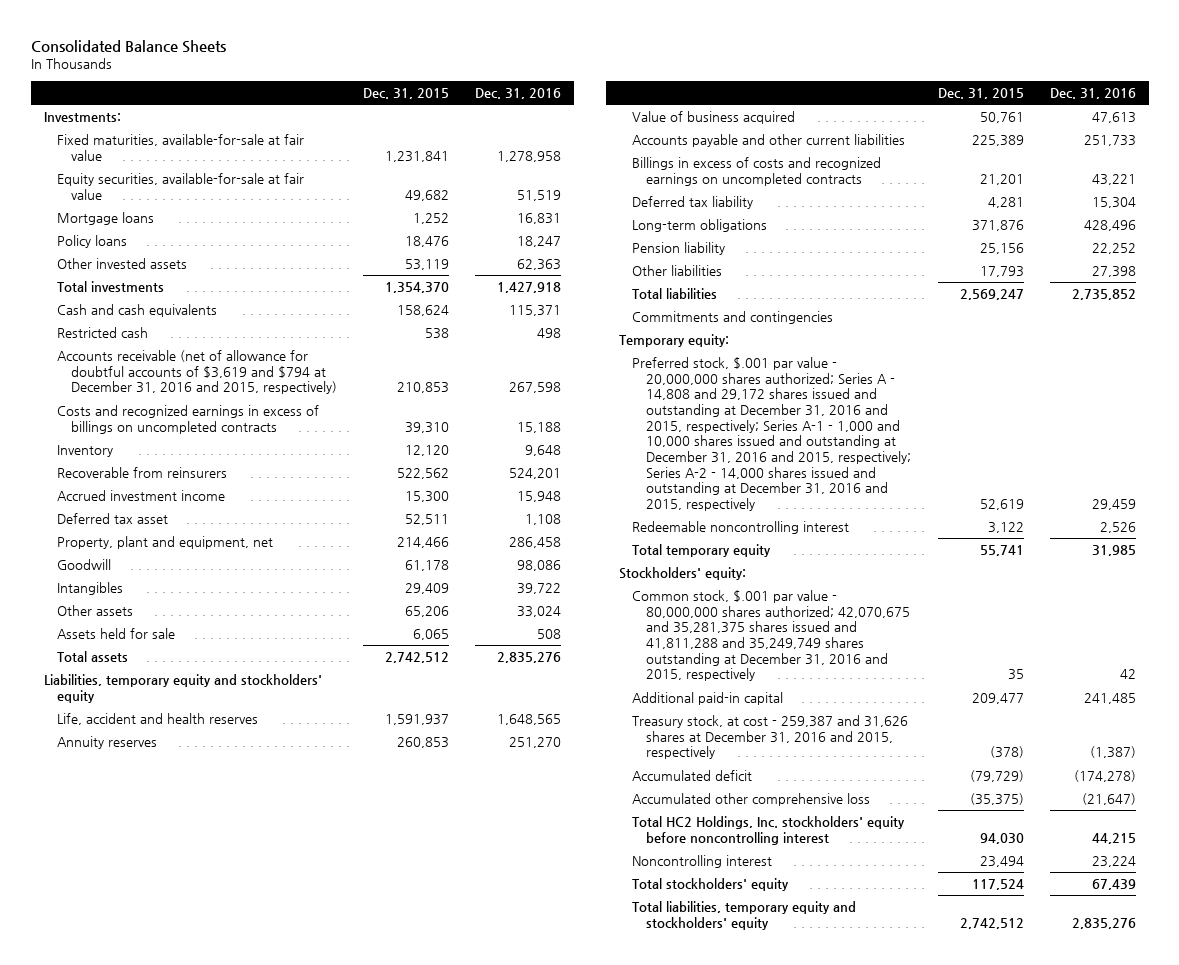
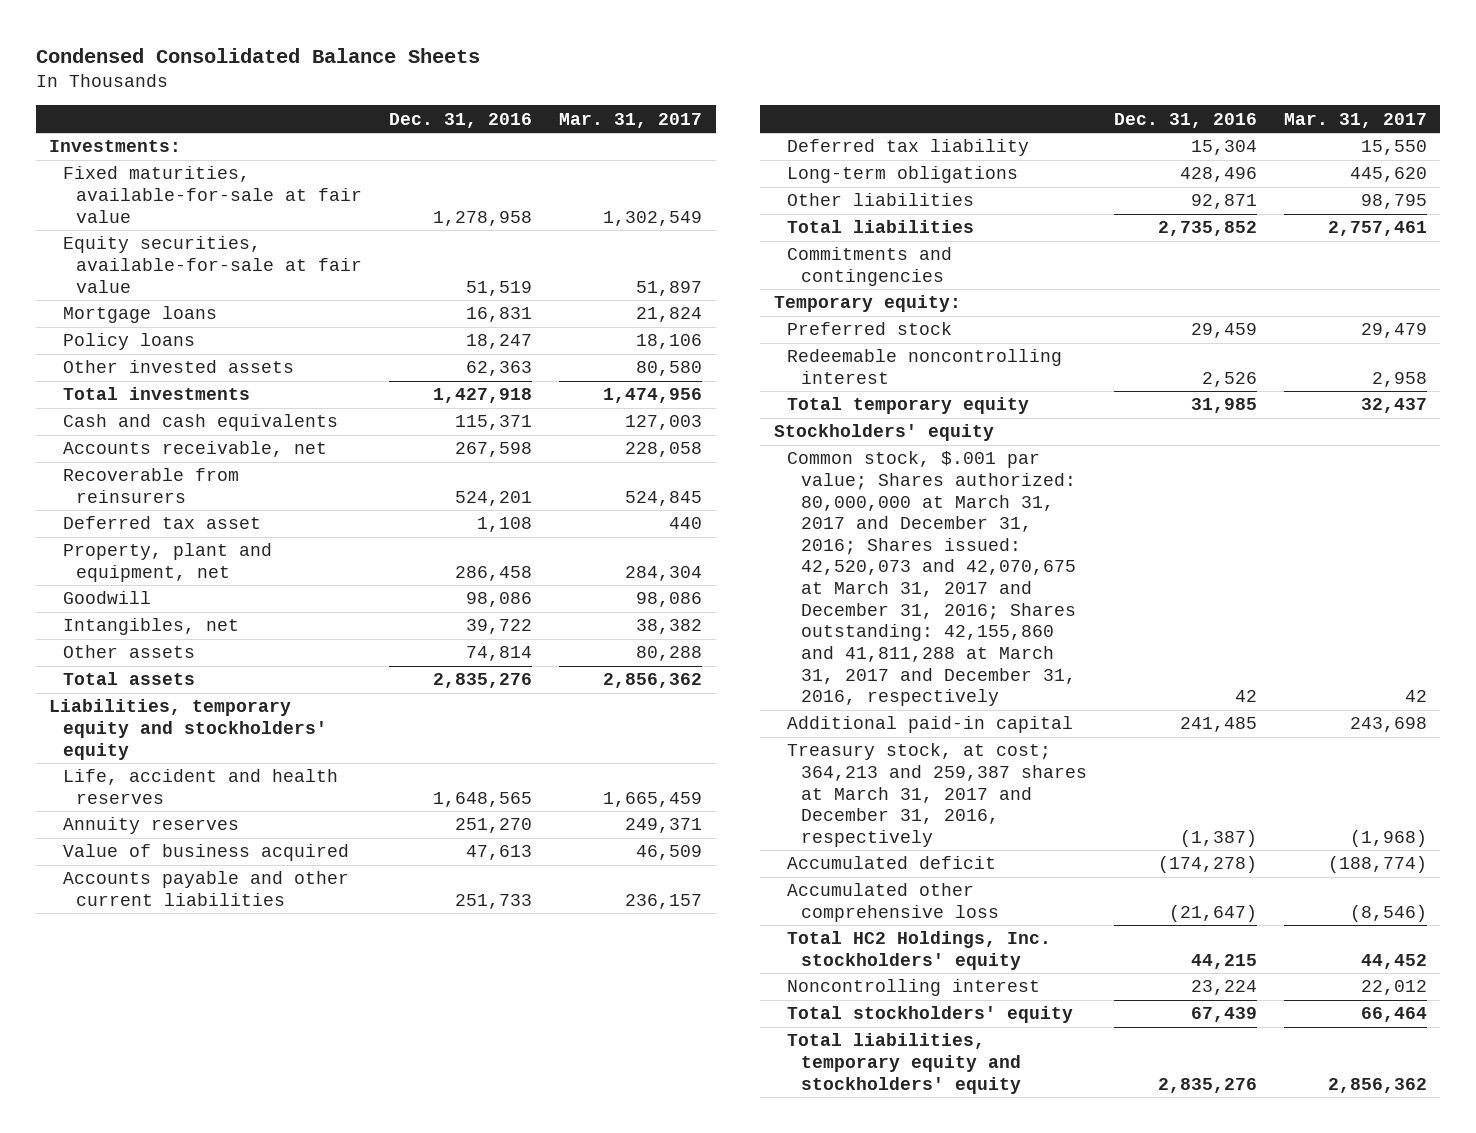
- Consolidated Balance Sheets
+ Condensed Consolidated Balance Sheets
- | Dec. 31, 2015 | Dec. 31, 2016
+ | Dec. 31, 2016 | Mar. 31, 2017
- Restricted cash | 538 | 498
- Accounts receivable (net of allowance for doubtful accounts of $3,619 and $794 at December 31, 2016 and 2015, respectively) | 210,853 | 267,598
- Costs and recognized earnings in excess of billings on uncompleted contracts | 39,310 | 15,188
- Inventory | 12,120 | 9,648
+ Accounts receivable, net | 267,598 | 228,058
- Accrued investment income | 15,300 | 15,948
- Intangibles | 29,409 | 39,722
- Other assets | 65,206 | 33,024
- Assets held for sale | 6,065 | 508
+ Intangibles, net | 39,722 | 38,382
+ Other assets | 74,814 | 80,288
- Billings in excess of costs and recognized earnings on uncompleted contracts | 21,201 | 43,221
- Pension liability | 25,156 | 22,252
- Other liabilities | 17,793 | 27,398
+ Other liabilities | 92,871 | 98,795
- Preferred stock, $.001 par value - 20,000,000 shares authorized; Series A - 14,808 and 29,172 shares issued and outstanding at December 31, 2016 and 2015, respectively; Series A-1 - 1,000 and 10,000 shares issued and outstanding at December 31, 2016 and 2015, respectively; Series A-2 - 14,000 shares issued and outstanding at December 31, 2016 and 2015, respectively | 52,619 | 29,459
+ Preferred stock | 29,459 | 29,479
- Stockholders' equity:
- Common stock, $.001 par value - 80,000,000 shares authorized; 42,070,675 and 35,281,375 shares issued and 41,811,288 and 35,249,749 shares outstanding at December 31, 2016 and 2015, respectively | 35 | 42
+ Stockholders' equity
+ Common stock, $.001 par value; Shares authorized: 80,000,000 at March 31, 2017 and December 31, 2016; Shares issued: 42,520,073 and 42,070,675 at March 31, 2017 and December 31, 2016; Shares outstanding: 42,155,860 and 41,811,288 at March 31, 2017 and December 31, 2016, respectively | 42 | 42
- Treasury stock, at cost - 259,387 and 31,626 shares at December 31, 2016 and 2015, respectively | (378) | (1,387)
+ Treasury stock, at cost; 364,213 and 259,387 shares at March 31, 2017 and December 31, 2016, respectively | (1,387) | (1,968)
- Total HC2 Holdings, Inc. stockholders' equity before noncontrolling interest | 94,030 | 44,215
+ Total HC2 Holdings, Inc. stockholders' equity | 44,215 | 44,452

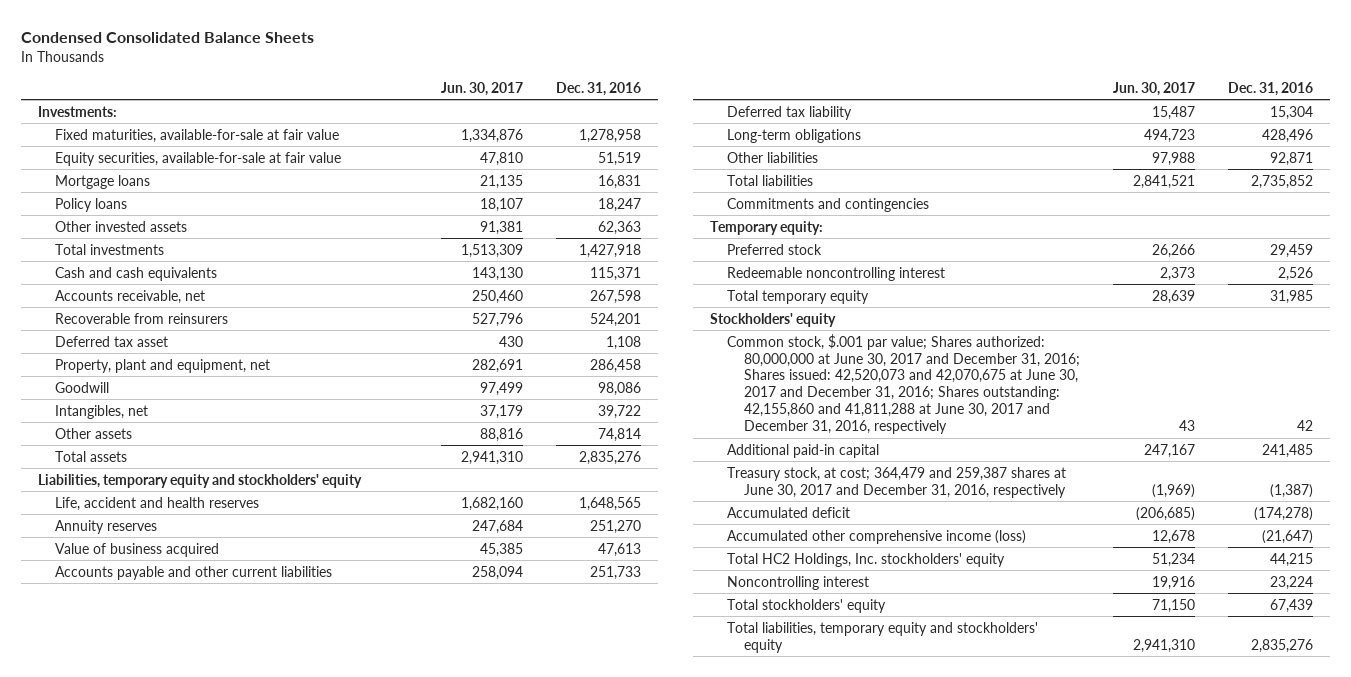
- | Dec. 31, 2016 | Mar. 31, 2017
+ | Jun. 30, 2017 | Dec. 31, 2016
- Common stock, $.001 par value; Shares authorized: 80,000,000 at March 31, 2017 and December 31, 2016; Shares issued: 42,520,073 and 42,070,675 at March 31, 2017 and December 31, 2016; Shares outstanding: 42,155,860 and 41,811,288 at March 31, 2017 and December 31, 2016, respectively | 42 | 42
+ Common stock, $.001 par value; Shares authorized: 80,000,000 at June 30, 2017 and December 31, 2016; Shares issued: 42,520,073 and 42,070,675 at June 30, 2017 and December 31, 2016; Shares outstanding: 42,155,860 and 41,811,288 at June 30, 2017 and December 31, 2016, respectively | 43 | 42
- Treasury stock, at cost; 364,213 and 259,387 shares at March 31, 2017 and December 31, 2016, respectively | (1,387) | (1,968)
+ Treasury stock, at cost; 364,479 and 259,387 shares at June 30, 2017 and December 31, 2016, respectively | (1,969) | (1,387)
- Accumulated other comprehensive loss | (21,647) | (8,546)
+ Accumulated other comprehensive income (loss) | 12,678 | (21,647)

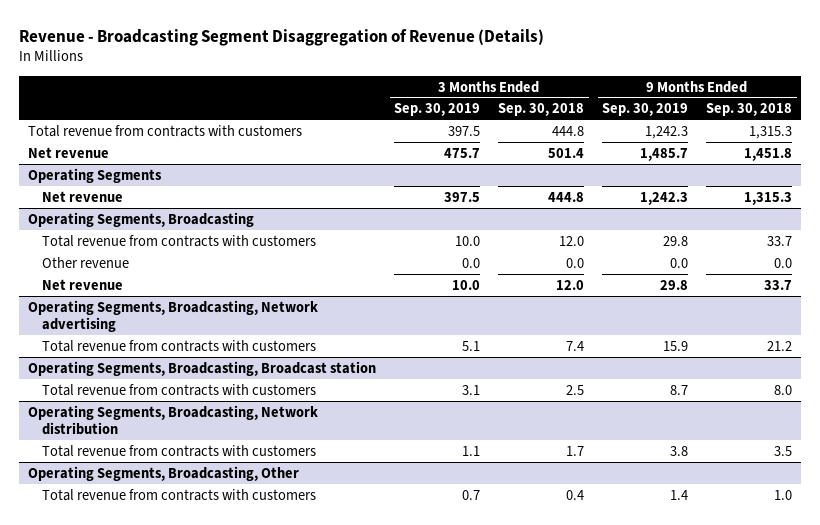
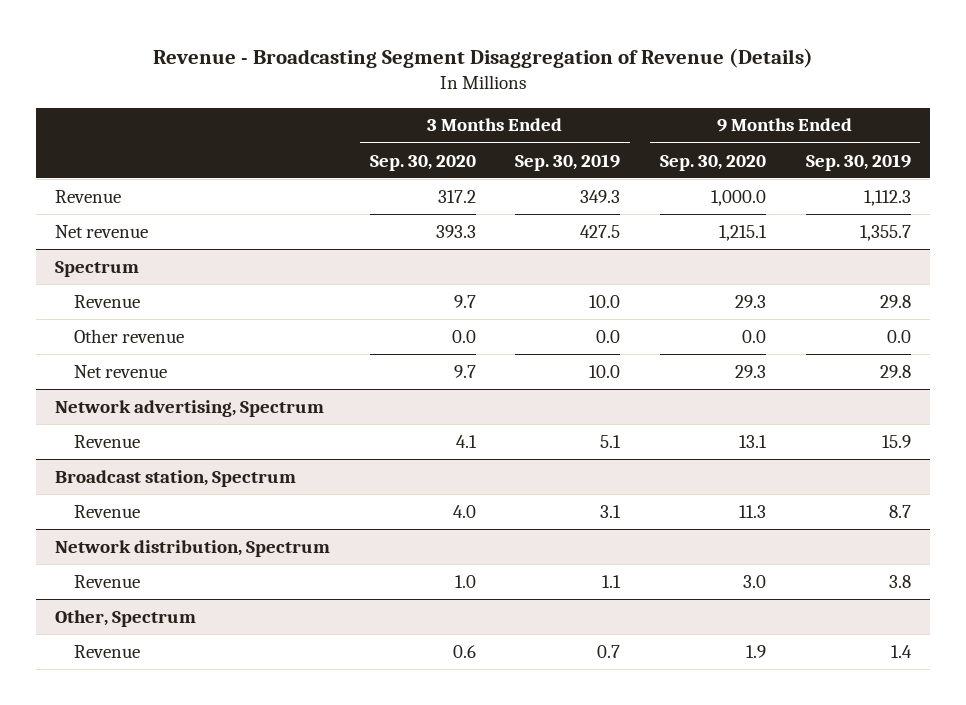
- | 3 Months Ended Sep. 30, 2019 | 3 Months Ended Sep. 30, 2018 | 9 Months Ended Sep. 30, 2019 | 9 Months Ended Sep. 30, 2018
+ | 3 Months Ended Sep. 30, 2020 | 3 Months Ended Sep. 30, 2019 | 9 Months Ended Sep. 30, 2020 | 9 Months Ended Sep. 30, 2019
- Total revenue from contracts with customers | 397.5 | 444.8 | 1,242.3 | 1,315.3
- Net revenue | 475.7 | 501.4 | 1,485.7 | 1,451.8
- Operating Segments
- Net revenue | 397.5 | 444.8 | 1,242.3 | 1,315.3
- Operating Segments, Broadcasting
- Total revenue from contracts with customers | 10.0 | 12.0 | 29.8 | 33.7
+ Revenue | 317.2 | 349.3 | 1,000.0 | 1,112.3
+ Net revenue | 393.3 | 427.5 | 1,215.1 | 1,355.7
+ Spectrum
+ Revenue | 9.7 | 10.0 | 29.3 | 29.8
- Operating Segments, Broadcasting, Network advertising
- Total revenue from contracts with customers | 5.1 | 7.4 | 15.9 | 21.2
- Operating Segments, Broadcasting, Broadcast station
- Total revenue from contracts with customers | 3.1 | 2.5 | 8.7 | 8.0
- Operating Segments, Broadcasting, Network distribution
- Total revenue from contracts with customers | 1.1 | 1.7 | 3.8 | 3.5
- Operating Segments, Broadcasting, Other
- Total revenue from contracts with customers | 0.7 | 0.4 | 1.4 | 1.0
+ Network advertising, Spectrum
+ Revenue | 4.1 | 5.1 | 13.1 | 15.9
+ Broadcast station, Spectrum
+ Revenue | 4.0 | 3.1 | 11.3 | 8.7
+ Network distribution, Spectrum
+ Revenue | 1.0 | 1.1 | 3.0 | 3.8
+ Other, Spectrum
+ Revenue | 0.6 | 0.7 | 1.9 | 1.4

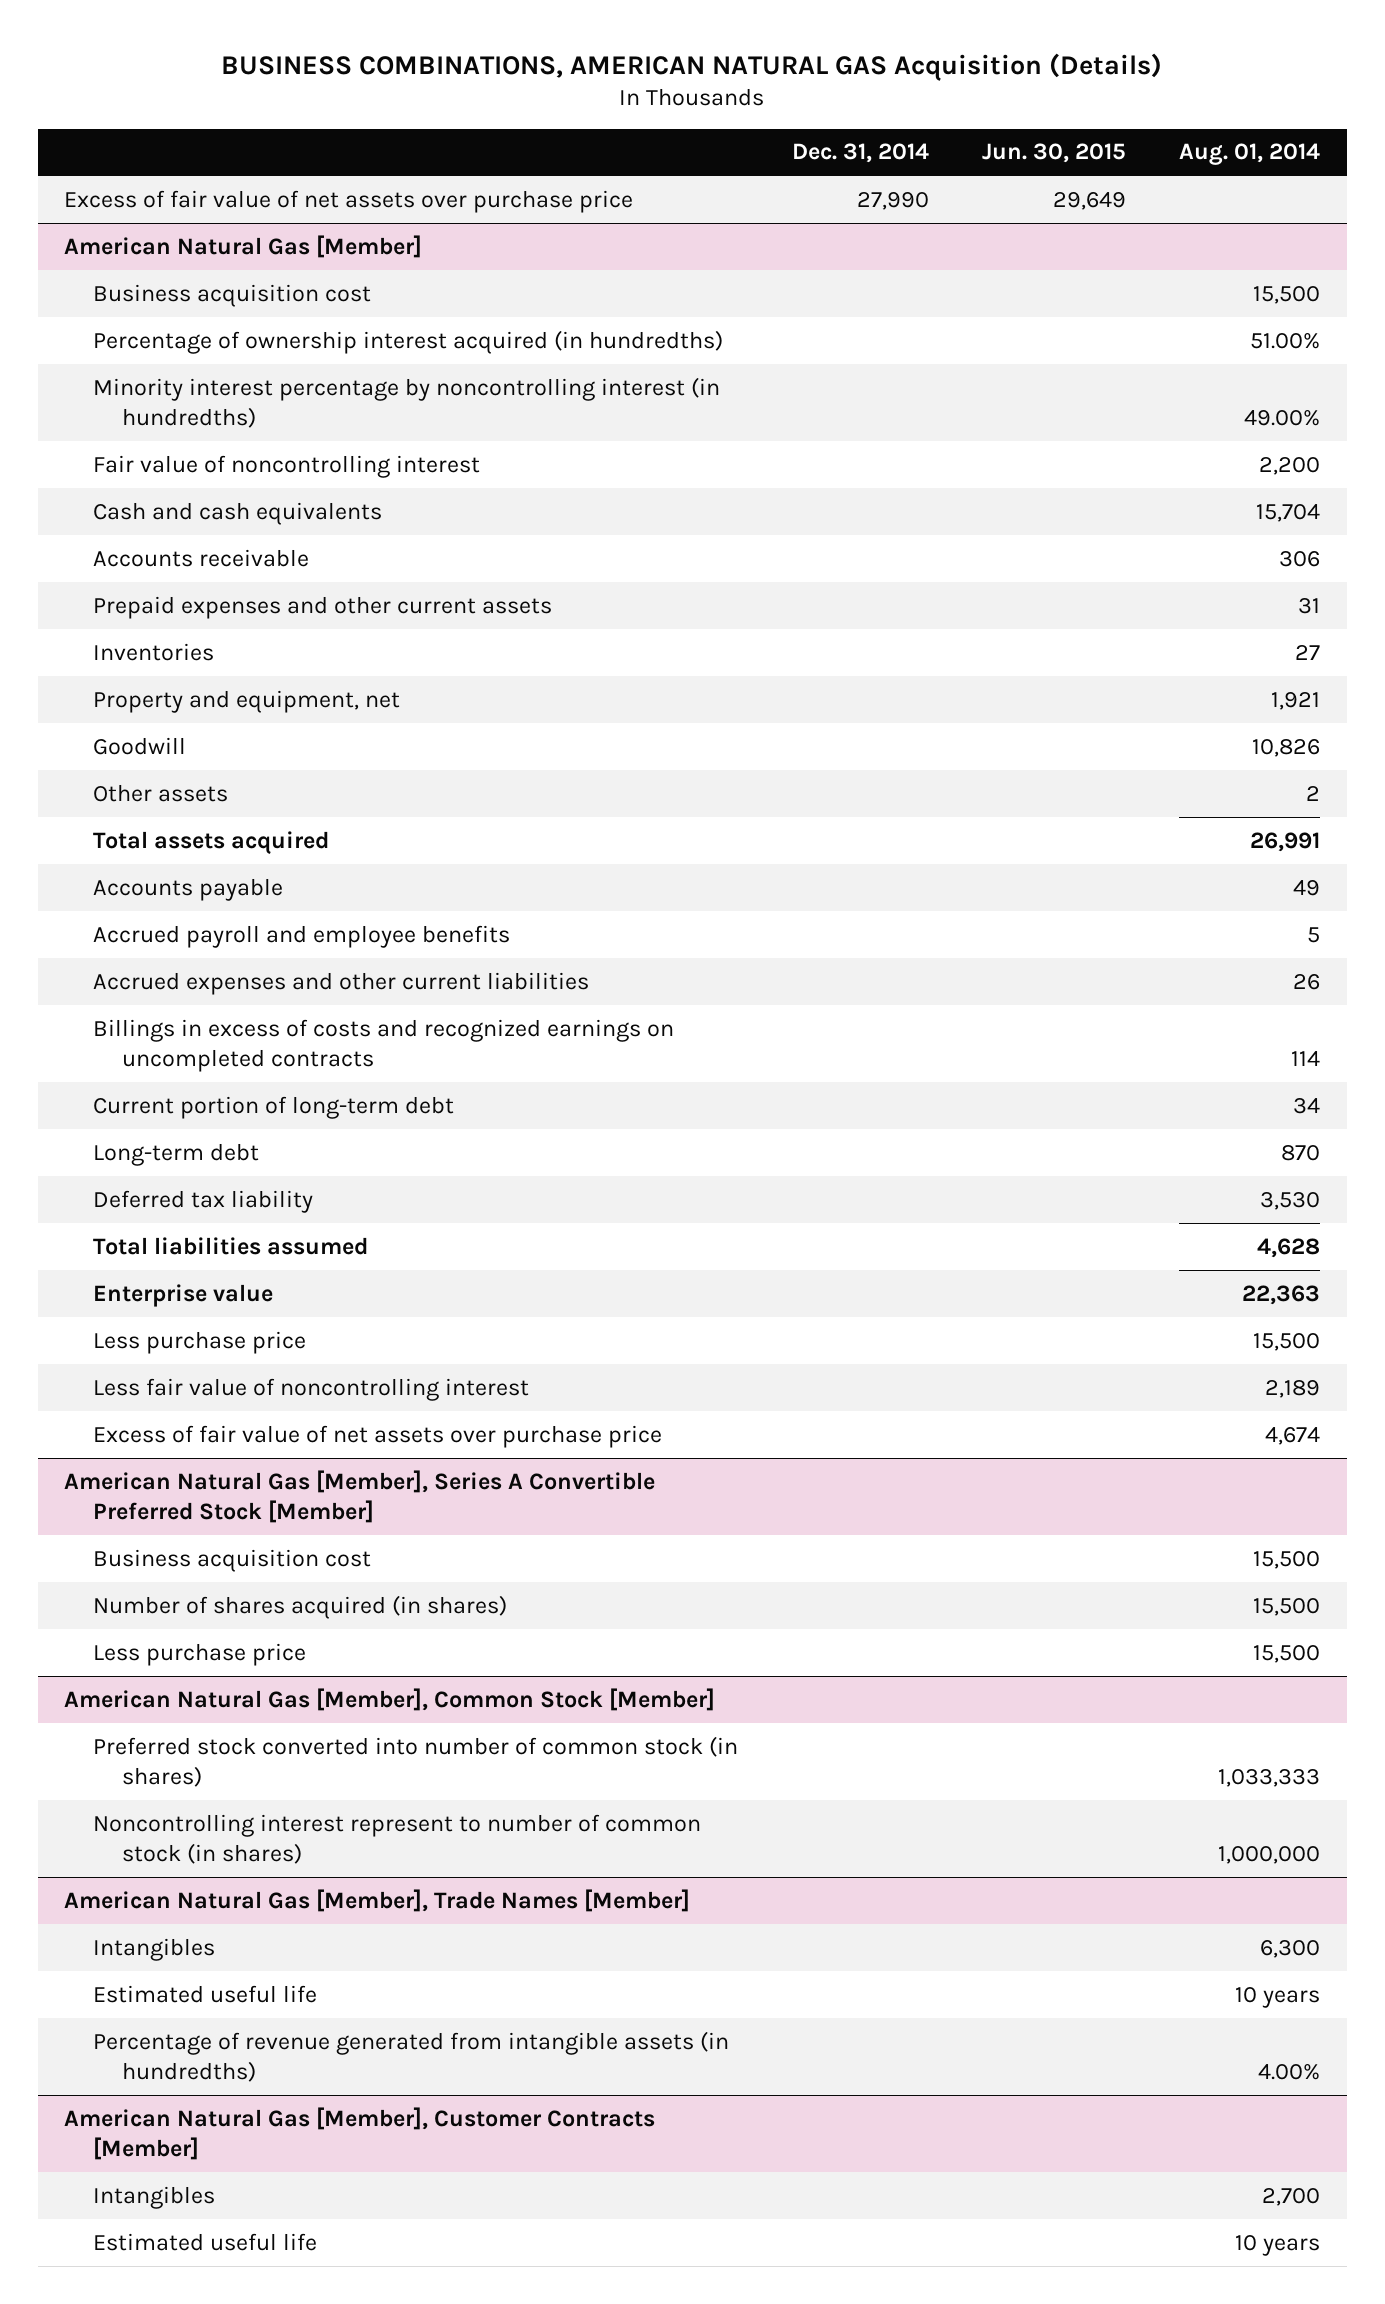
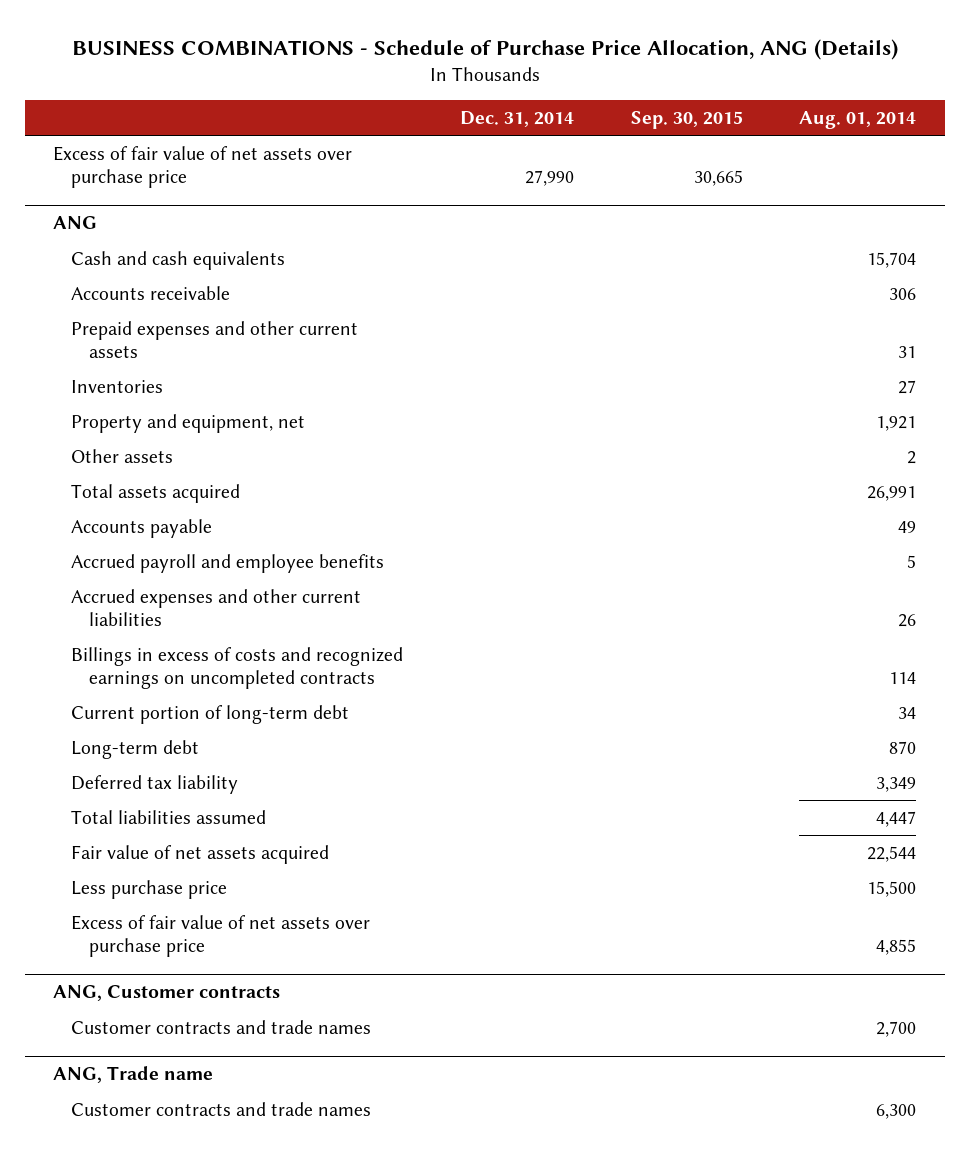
- BUSINESS COMBINATIONS, AMERICAN NATURAL GAS Acquisition (Details)
+ BUSINESS COMBINATIONS - Schedule of Purchase Price Allocation, ANG (Details)
- | Dec. 31, 2014 | Jun. 30, 2015 | Aug. 01, 2014
+ | Dec. 31, 2014 | Sep. 30, 2015 | Aug. 01, 2014
- American Natural Gas [Member]
- Business acquisition cost | | | 15,500
- Percentage of ownership interest acquired (in hundredths) | | | 51.00%
- Minority interest percentage by noncontrolling interest (in hundredths) | | | 49.00%
- Fair value of noncontrolling interest | | | 2,200
+ ANG
- Goodwill | | | 10,826
- Deferred tax liability | | | 3,530
- Total liabilities assumed | | | 4,628
- Enterprise value | | | 22,363
- Less purchase price | | | 15,500
- Less fair value of noncontrolling interest | | | 2,189
- Excess of fair value of net assets over purchase price | | | 4,674
- American Natural Gas [Member], Series A Convertible Preferred Stock [Member]
- Business acquisition cost | | | 15,500
- Number of shares acquired (in shares) | | | 15,500
+ Deferred tax liability | | | 3,349
+ Total liabilities assumed | | | 4,447
+ Fair value of net assets acquired | | | 22,544
- American Natural Gas [Member], Common Stock [Member]
- Preferred stock converted into number of common stock (in shares) | | | 1,033,333
- Noncontrolling interest represent to number of common stock (in shares) | | | 1,000,000
- American Natural Gas [Member], Trade Names [Member]
- Intangibles | | | 6,300
- Estimated useful life | | | 10 years
- Percentage of revenue generated from intangible assets (in hundredths) | | | 4.00%
- American Natural Gas [Member], Customer Contracts [Member]
- Intangibles | | | 2,700
- Estimated useful life | | | 10 years
+ Excess of fair value of net assets over purchase price | | | 4,855
+ ANG, Customer contracts
+ Customer contracts and trade names | | | 2,700
+ ANG, Trade name
+ Customer contracts and trade names | | | 6,300

